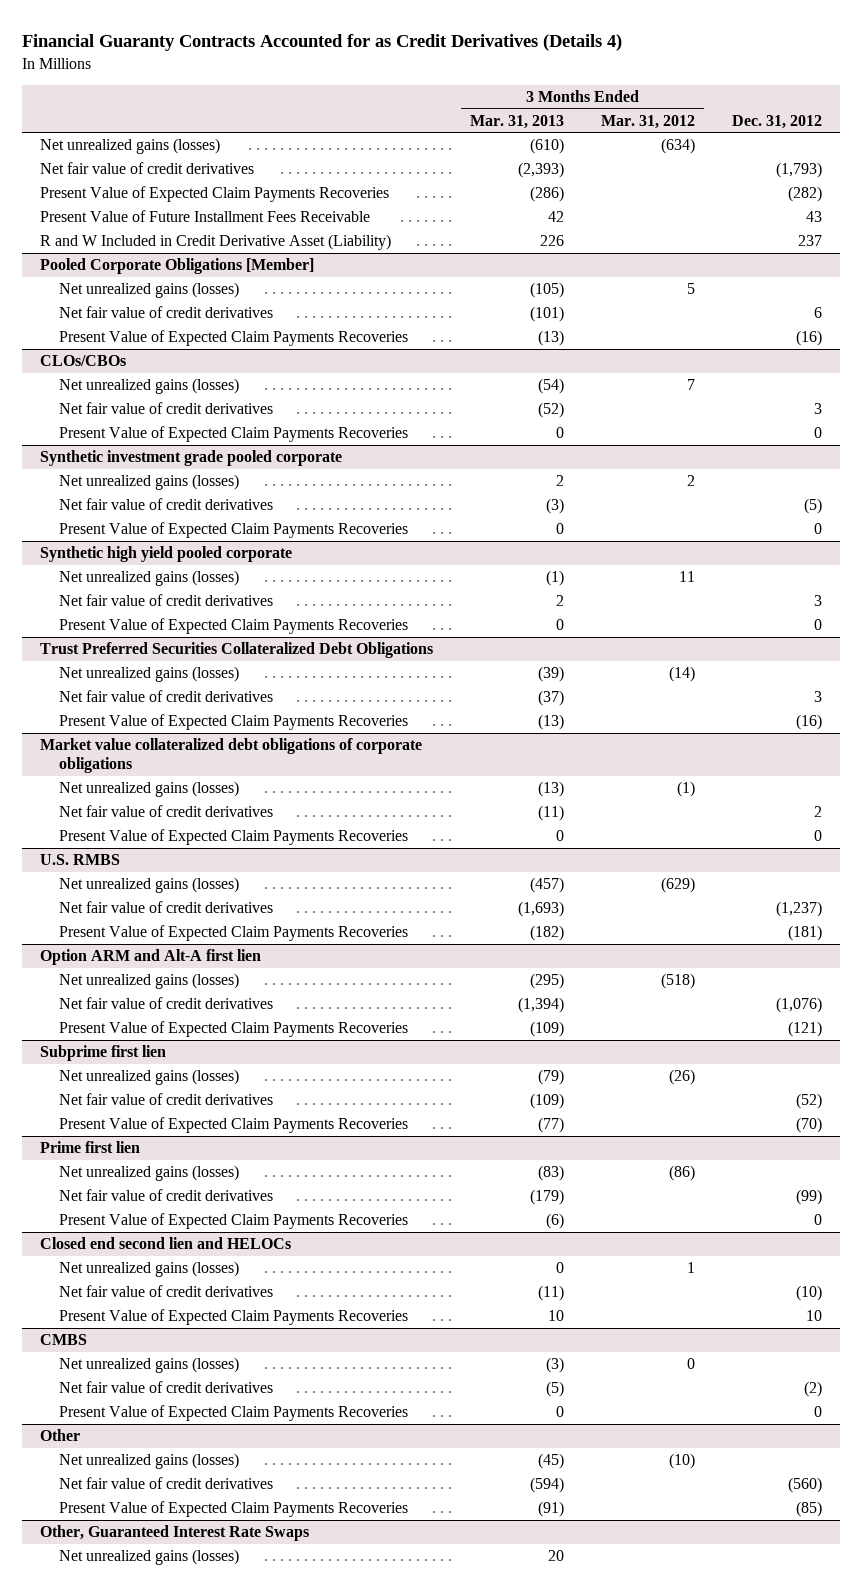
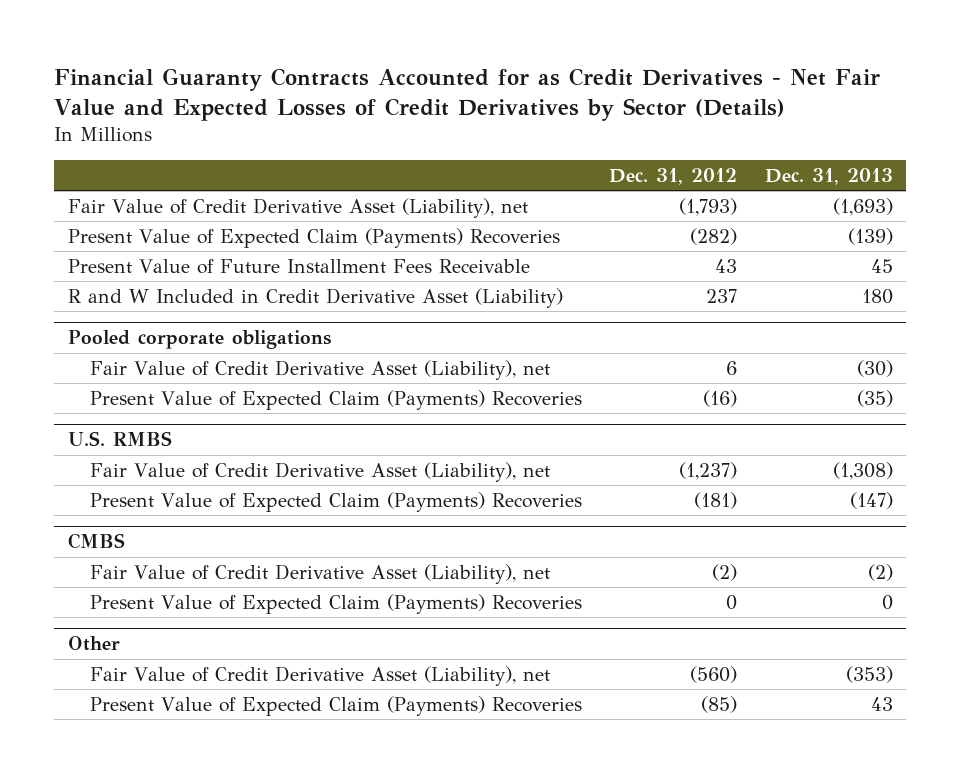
- Financial Guaranty Contracts Accounted for as Credit Derivatives (Details 4)
+ Financial Guaranty Contracts Accounted for as Credit Derivatives - Net Fair Value and Expected Losses of Credit Derivatives by Sector (Details)
- | 3 Months Ended Mar. 31, 2013 | 3 Months Ended Mar. 31, 2012 | Dec. 31, 2012
+ | Dec. 31, 2012 | Dec. 31, 2013
- Net unrealized gains (losses) | (610) | (634) |
- Net fair value of credit derivatives | (2,393) | | (1,793)
- Present Value of Expected Claim Payments Recoveries | (286) | | (282)
+ Fair Value of Credit Derivative Asset (Liability), net | (1,793) | (1,693)
+ Present Value of Expected Claim (Payments) Recoveries | (282) | (139)
- Pooled Corporate Obligations [Member]
- Net unrealized gains (losses) | (105) | 5 |
- Net fair value of credit derivatives | (101) | | 6
- Present Value of Expected Claim Payments Recoveries | (13) | | (16)
- CLOs/CBOs
- Net unrealized gains (losses) | (54) | 7 |
- Net fair value of credit derivatives | (52) | | 3
- Present Value of Expected Claim Payments Recoveries | 0 | | 0
- Synthetic investment grade pooled corporate
- Net unrealized gains (losses) | 2 | 2 |
- Net fair value of credit derivatives | (3) | | (5)
- Present Value of Expected Claim Payments Recoveries | 0 | | 0
- Synthetic high yield pooled corporate
- Net unrealized gains (losses) | (1) | 11 |
- Net fair value of credit derivatives | 2 | | 3
- Present Value of Expected Claim Payments Recoveries | 0 | | 0
- Trust Preferred Securities Collateralized Debt Obligations
- Net unrealized gains (losses) | (39) | (14) |
- Net fair value of credit derivatives | (37) | | 3
- Present Value of Expected Claim Payments Recoveries | (13) | | (16)
- Market value collateralized debt obligations of corporate obligations
- Net unrealized gains (losses) | (13) | (1) |
- Net fair value of credit derivatives | (11) | | 2
- Present Value of Expected Claim Payments Recoveries | 0 | | 0
+ Pooled corporate obligations
+ Fair Value of Credit Derivative Asset (Liability), net | 6 | (30)
+ Present Value of Expected Claim (Payments) Recoveries | (16) | (35)
@ U.S. RMBS
- Net unrealized gains (losses) | (457) | (629) |
- Net fair value of credit derivatives | (1,693) | | (1,237)
- Present Value of Expected Claim Payments Recoveries | (182) | | (181)
- Option ARM and Alt-A first lien
- Net unrealized gains (losses) | (295) | (518) |
- Net fair value of credit derivatives | (1,394) | | (1,076)
- Present Value of Expected Claim Payments Recoveries | (109) | | (121)
- Subprime first lien
- Net unrealized gains (losses) | (79) | (26) |
- Net fair value of credit derivatives | (109) | | (52)
- Present Value of Expected Claim Payments Recoveries | (77) | | (70)
- Prime first lien
- Net unrealized gains (losses) | (83) | (86) |
- Net fair value of credit derivatives | (179) | | (99)
- Present Value of Expected Claim Payments Recoveries | (6) | | 0
- Closed end second lien and HELOCs
- Net unrealized gains (losses) | 0 | 1 |
- Net fair value of credit derivatives | (11) | | (10)
- Present Value of Expected Claim Payments Recoveries | 10 | | 10
@ U.S. RMBS
+ Fair Value of Credit Derivative Asset (Liability), net | (1,237) | (1,308)
+ Present Value of Expected Claim (Payments) Recoveries | (181) | (147)
@ CMBS
- Net unrealized gains (losses) | (3) | 0 |
- Net fair value of credit derivatives | (5) | | (2)
- Present Value of Expected Claim Payments Recoveries | 0 | | 0
+ Fair Value of Credit Derivative Asset (Liability), net | (2) | (2)
+ Present Value of Expected Claim (Payments) Recoveries | 0 | 0
@ Other
- Net unrealized gains (losses) | (45) | (10) |
- Net fair value of credit derivatives | (594) | | (560)
- Present Value of Expected Claim Payments Recoveries | (91) | | (85)
- Other, Guaranteed Interest Rate Swaps
- Net unrealized gains (losses) | 20 | |
@ Other
+ Fair Value of Credit Derivative Asset (Liability), net | (560) | (353)
+ Present Value of Expected Claim (Payments) Recoveries | (85) | 43

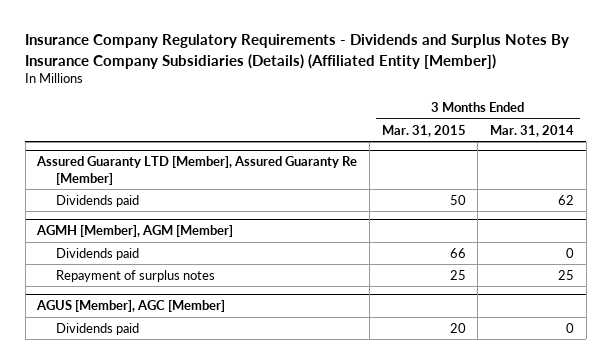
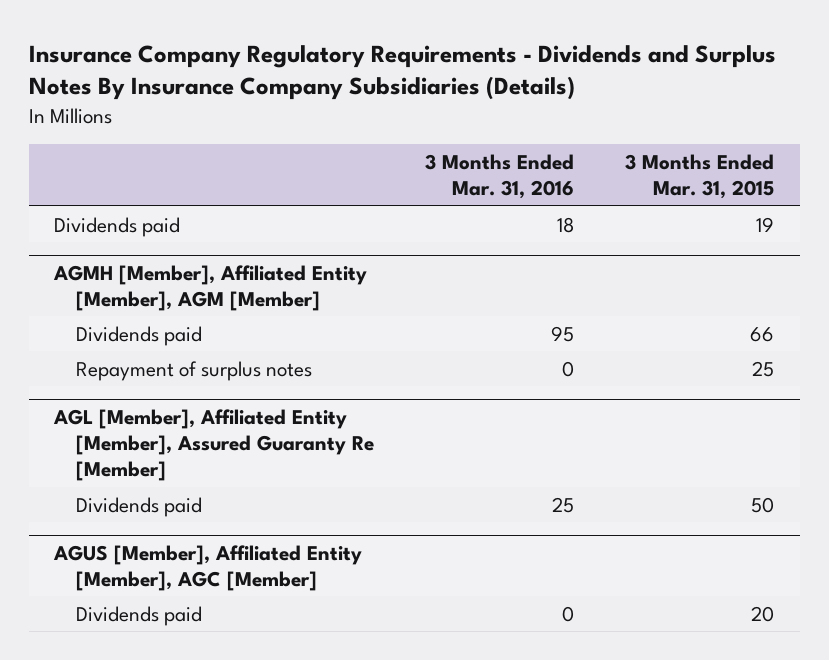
- Insurance Company Regulatory Requirements - Dividends and Surplus Notes By Insurance Company Subsidiaries (Details) (Affiliated Entity [Member])
+ Insurance Company Regulatory Requirements - Dividends and Surplus Notes By Insurance Company Subsidiaries (Details)
- | 3 Months Ended Mar. 31, 2015 | 3 Months Ended Mar. 31, 2014
+ | 3 Months Ended Mar. 31, 2016 | 3 Months Ended Mar. 31, 2015
- Assured Guaranty LTD [Member], Assured Guaranty Re [Member]
- Dividends paid | 50 | 62
- AGMH [Member], AGM [Member]
+ Dividends paid | 18 | 19
+ AGMH [Member], Affiliated Entity [Member], AGM [Member]
- AGUS [Member], AGC [Member]
+ AGL [Member], Affiliated Entity [Member], Assured Guaranty Re [Member]
+ Dividends paid | 25 | 50
+ AGUS [Member], Affiliated Entity [Member], AGC [Member]

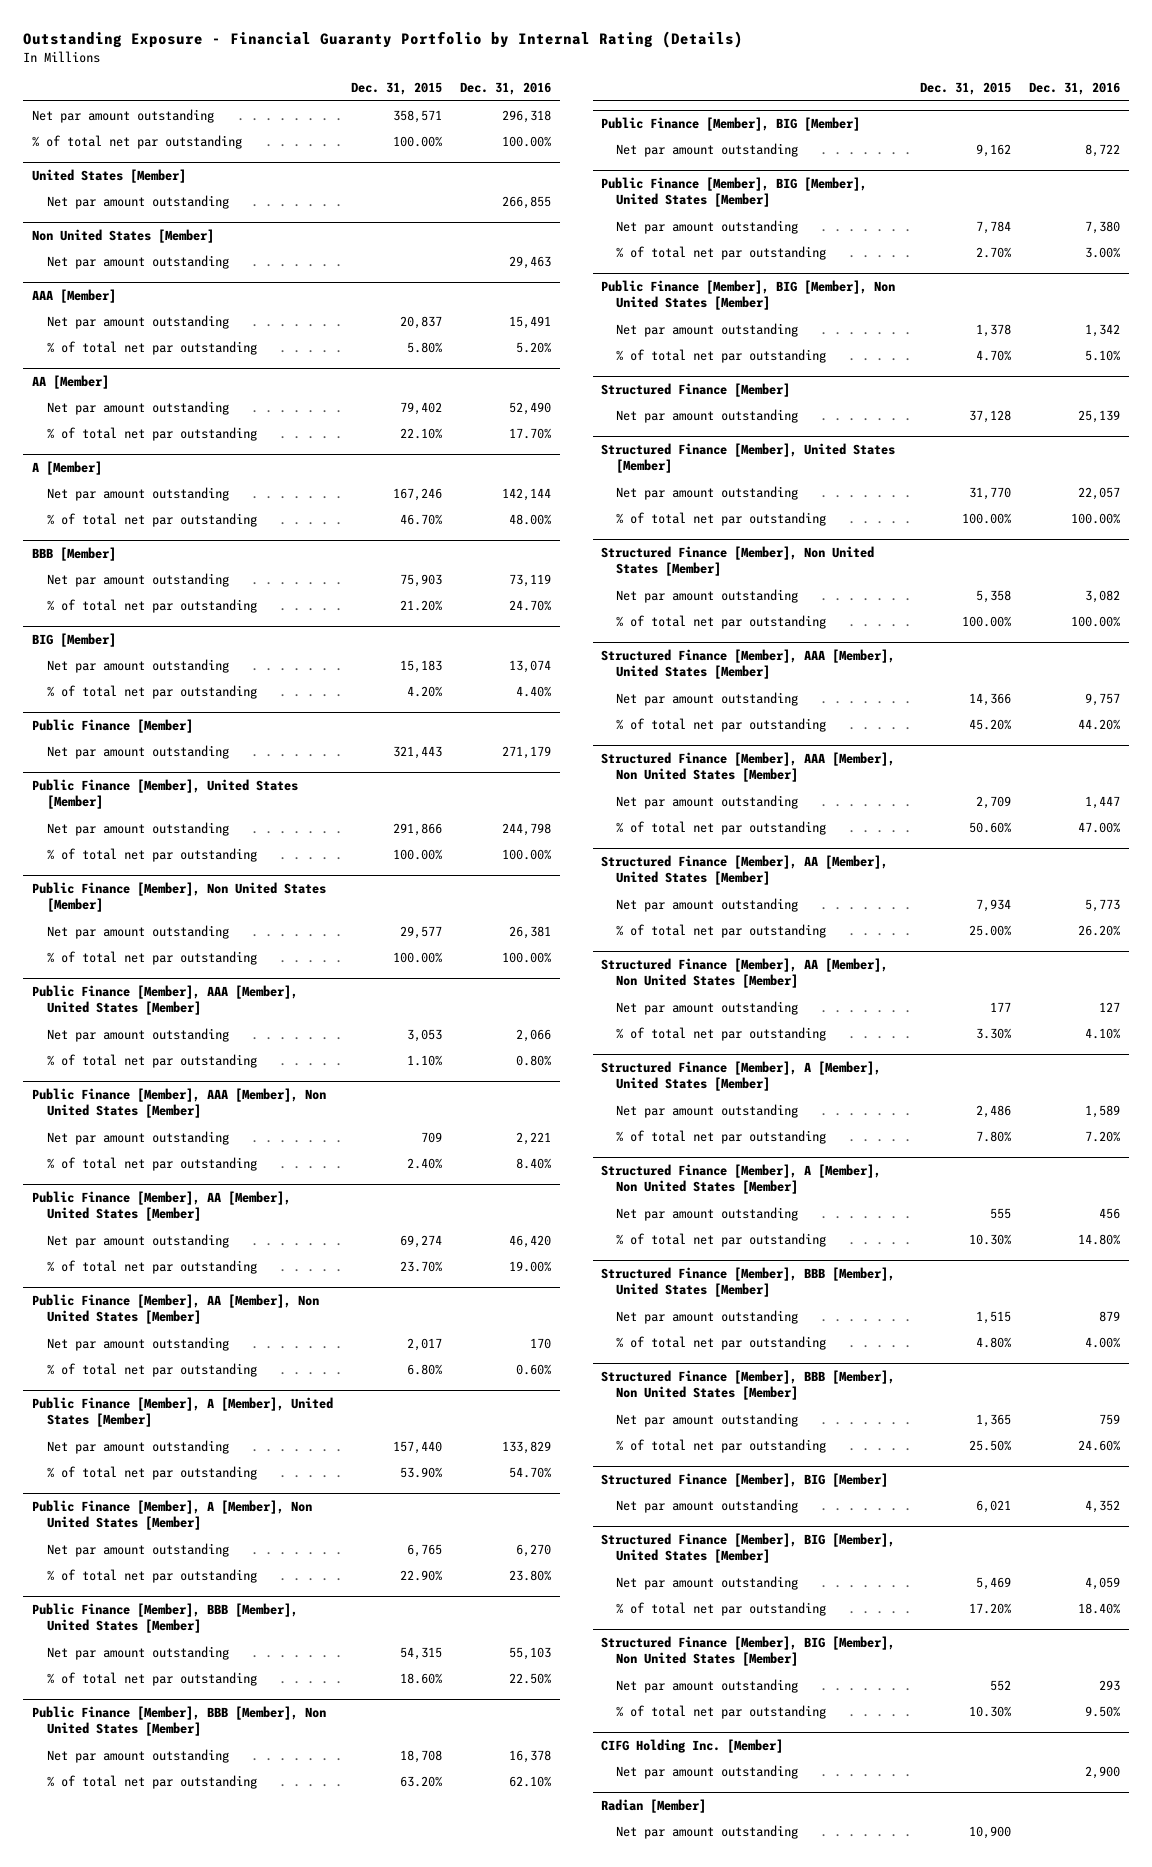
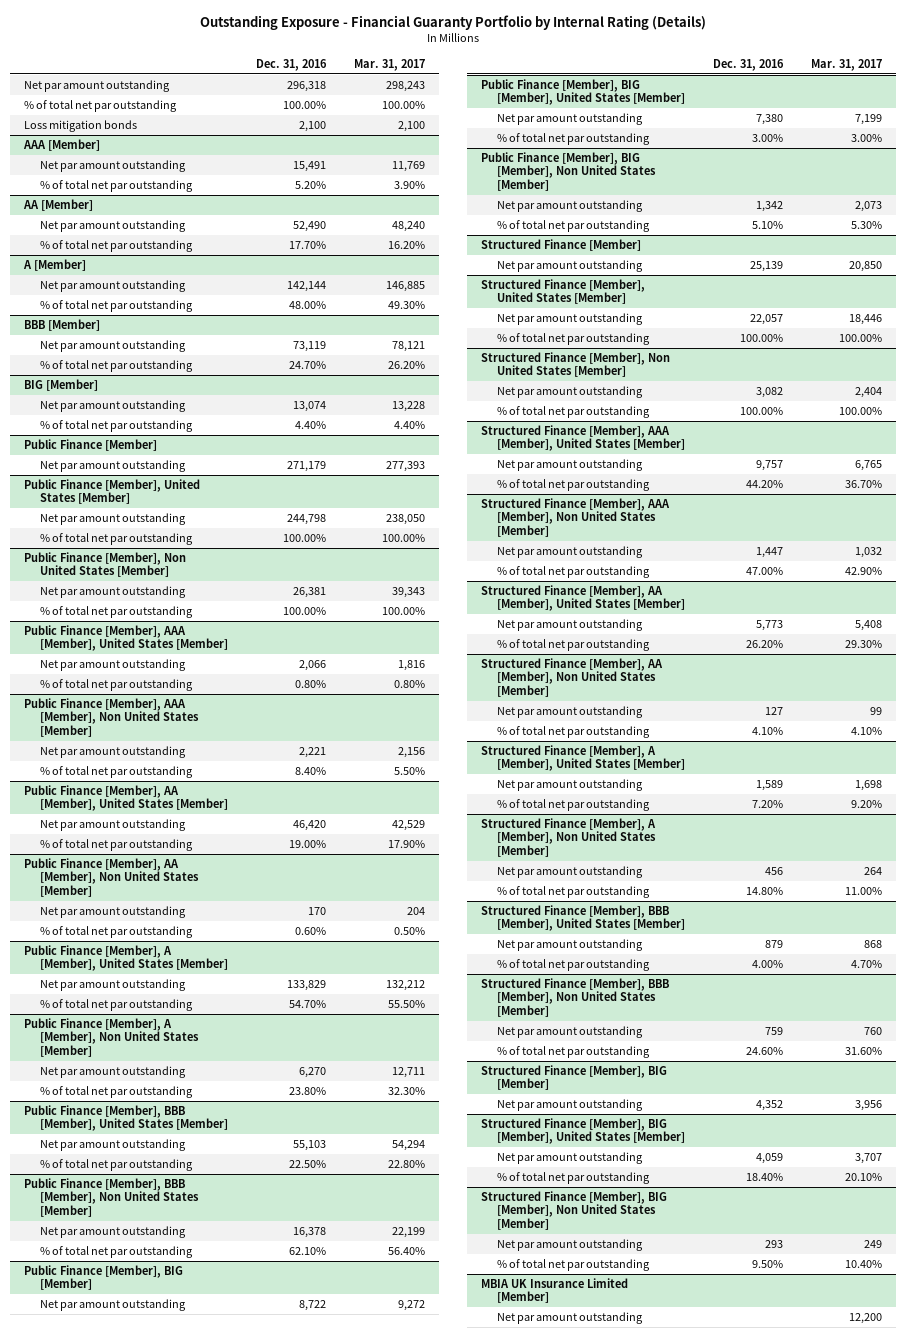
- | Dec. 31, 2015 | Dec. 31, 2016
+ | Dec. 31, 2016 | Mar. 31, 2017
- United States [Member]
- Net par amount outstanding | | 266,855
- Non United States [Member]
- Net par amount outstanding | | 29,463
+ Loss mitigation bonds | 2,100 | 2,100
- CIFG Holding Inc. [Member]
- Net par amount outstanding | | 2,900
- Radian [Member]
+ MBIA UK Insurance Limited [Member]

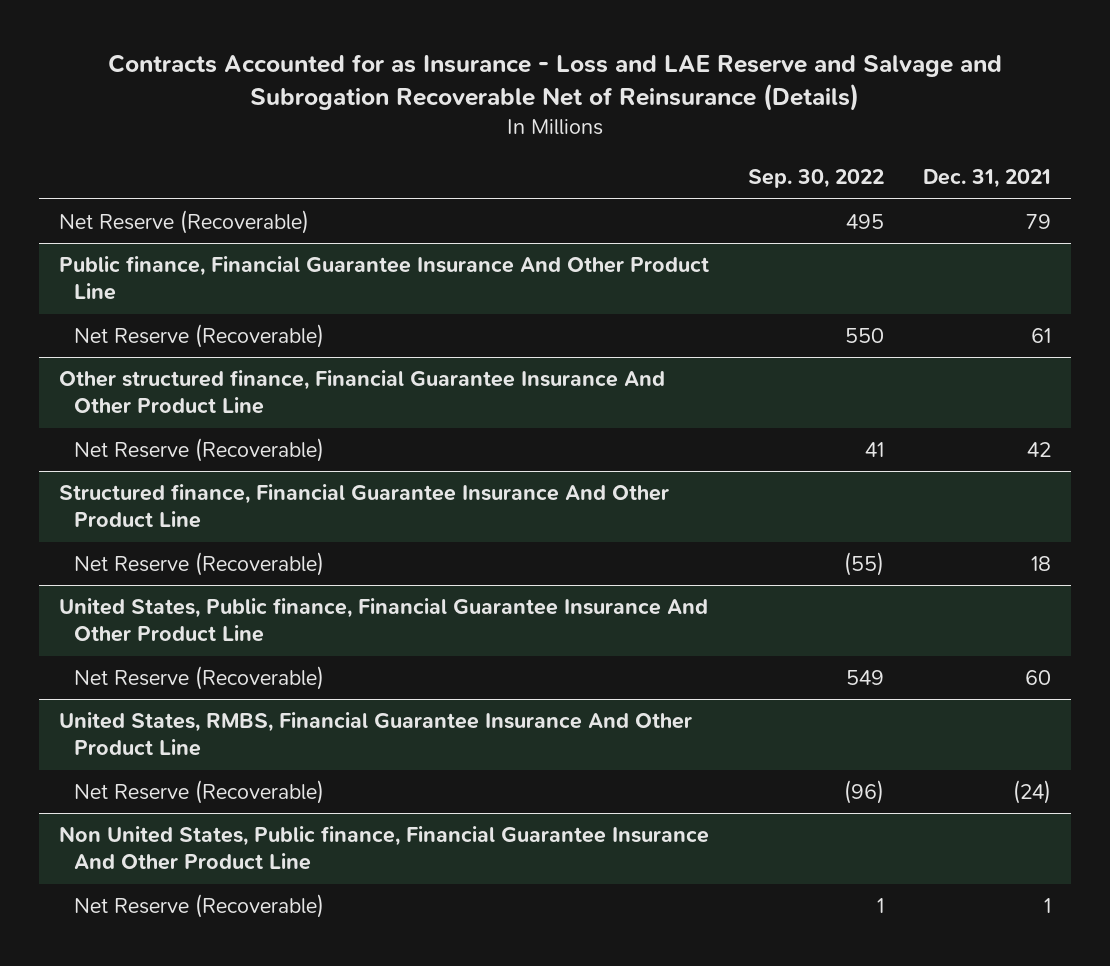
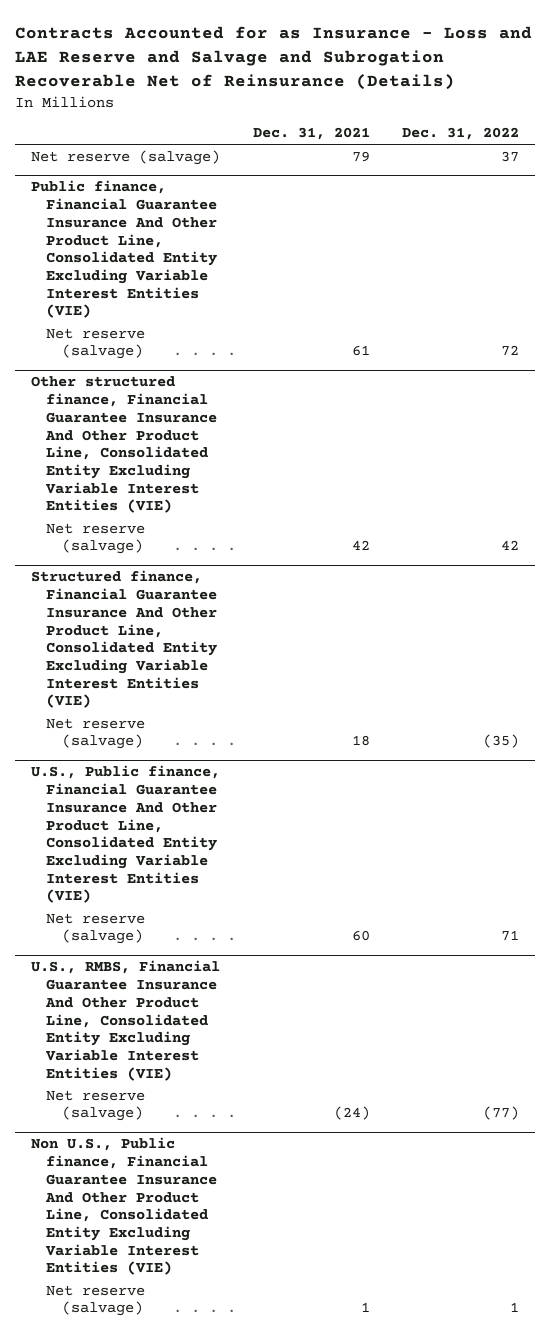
- | Sep. 30, 2022 | Dec. 31, 2021
+ | Dec. 31, 2021 | Dec. 31, 2022
- Net Reserve (Recoverable) | 495 | 79
- Public finance, Financial Guarantee Insurance And Other Product Line
- Net Reserve (Recoverable) | 550 | 61
- Other structured finance, Financial Guarantee Insurance And Other Product Line
- Net Reserve (Recoverable) | 41 | 42
- Structured finance, Financial Guarantee Insurance And Other Product Line
- Net Reserve (Recoverable) | (55) | 18
- United States, Public finance, Financial Guarantee Insurance And Other Product Line
- Net Reserve (Recoverable) | 549 | 60
- United States, RMBS, Financial Guarantee Insurance And Other Product Line
- Net Reserve (Recoverable) | (96) | (24)
- Non United States, Public finance, Financial Guarantee Insurance And Other Product Line
- Net Reserve (Recoverable) | 1 | 1
+ Net reserve (salvage) | 79 | 37
+ Public finance, Financial Guarantee Insurance And Other Product Line, Consolidated Entity Excluding Variable Interest Entities (VIE)
+ Net reserve (salvage) | 61 | 72
+ Other structured finance, Financial Guarantee Insurance And Other Product Line, Consolidated Entity Excluding Variable Interest Entities (VIE)
+ Net reserve (salvage) | 42 | 42
+ Structured finance, Financial Guarantee Insurance And Other Product Line, Consolidated Entity Excluding Variable Interest Entities (VIE)
+ Net reserve (salvage) | 18 | (35)
+ U.S., Public finance, Financial Guarantee Insurance And Other Product Line, Consolidated Entity Excluding Variable Interest Entities (VIE)
+ Net reserve (salvage) | 60 | 71
+ U.S., RMBS, Financial Guarantee Insurance And Other Product Line, Consolidated Entity Excluding Variable Interest Entities (VIE)
+ Net reserve (salvage) | (24) | (77)
+ Non U.S., Public finance, Financial Guarantee Insurance And Other Product Line, Consolidated Entity Excluding Variable Interest Entities (VIE)
+ Net reserve (salvage) | 1 | 1

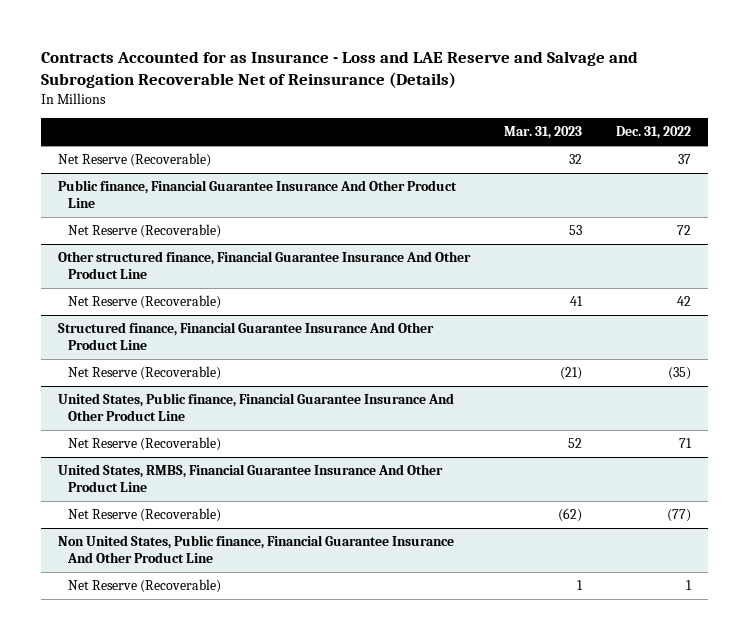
- | Dec. 31, 2021 | Dec. 31, 2022
+ | Mar. 31, 2023 | Dec. 31, 2022
- Net reserve (salvage) | 79 | 37
- Public finance, Financial Guarantee Insurance And Other Product Line, Consolidated Entity Excluding Variable Interest Entities (VIE)
- Net reserve (salvage) | 61 | 72
- Other structured finance, Financial Guarantee Insurance And Other Product Line, Consolidated Entity Excluding Variable Interest Entities (VIE)
- Net reserve (salvage) | 42 | 42
- Structured finance, Financial Guarantee Insurance And Other Product Line, Consolidated Entity Excluding Variable Interest Entities (VIE)
- Net reserve (salvage) | 18 | (35)
- U.S., Public finance, Financial Guarantee Insurance And Other Product Line, Consolidated Entity Excluding Variable Interest Entities (VIE)
- Net reserve (salvage) | 60 | 71
- U.S., RMBS, Financial Guarantee Insurance And Other Product Line, Consolidated Entity Excluding Variable Interest Entities (VIE)
- Net reserve (salvage) | (24) | (77)
- Non U.S., Public finance, Financial Guarantee Insurance And Other Product Line, Consolidated Entity Excluding Variable Interest Entities (VIE)
- Net reserve (salvage) | 1 | 1
+ Net Reserve (Recoverable) | 32 | 37
+ Public finance, Financial Guarantee Insurance And Other Product Line
+ Net Reserve (Recoverable) | 53 | 72
+ Other structured finance, Financial Guarantee Insurance And Other Product Line
+ Net Reserve (Recoverable) | 41 | 42
+ Structured finance, Financial Guarantee Insurance And Other Product Line
+ Net Reserve (Recoverable) | (21) | (35)
+ United States, Public finance, Financial Guarantee Insurance And Other Product Line
+ Net Reserve (Recoverable) | 52 | 71
+ United States, RMBS, Financial Guarantee Insurance And Other Product Line
+ Net Reserve (Recoverable) | (62) | (77)
+ Non United States, Public finance, Financial Guarantee Insurance And Other Product Line
+ Net Reserve (Recoverable) | 1 | 1

